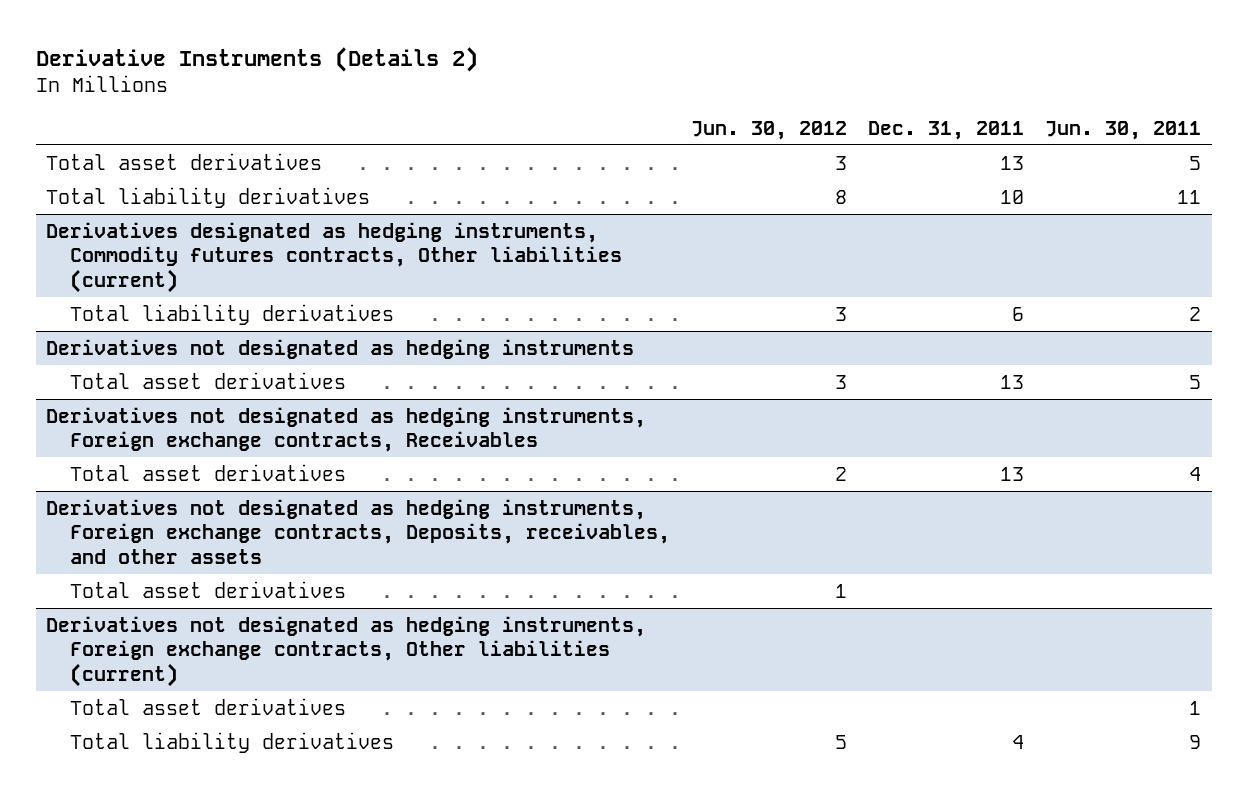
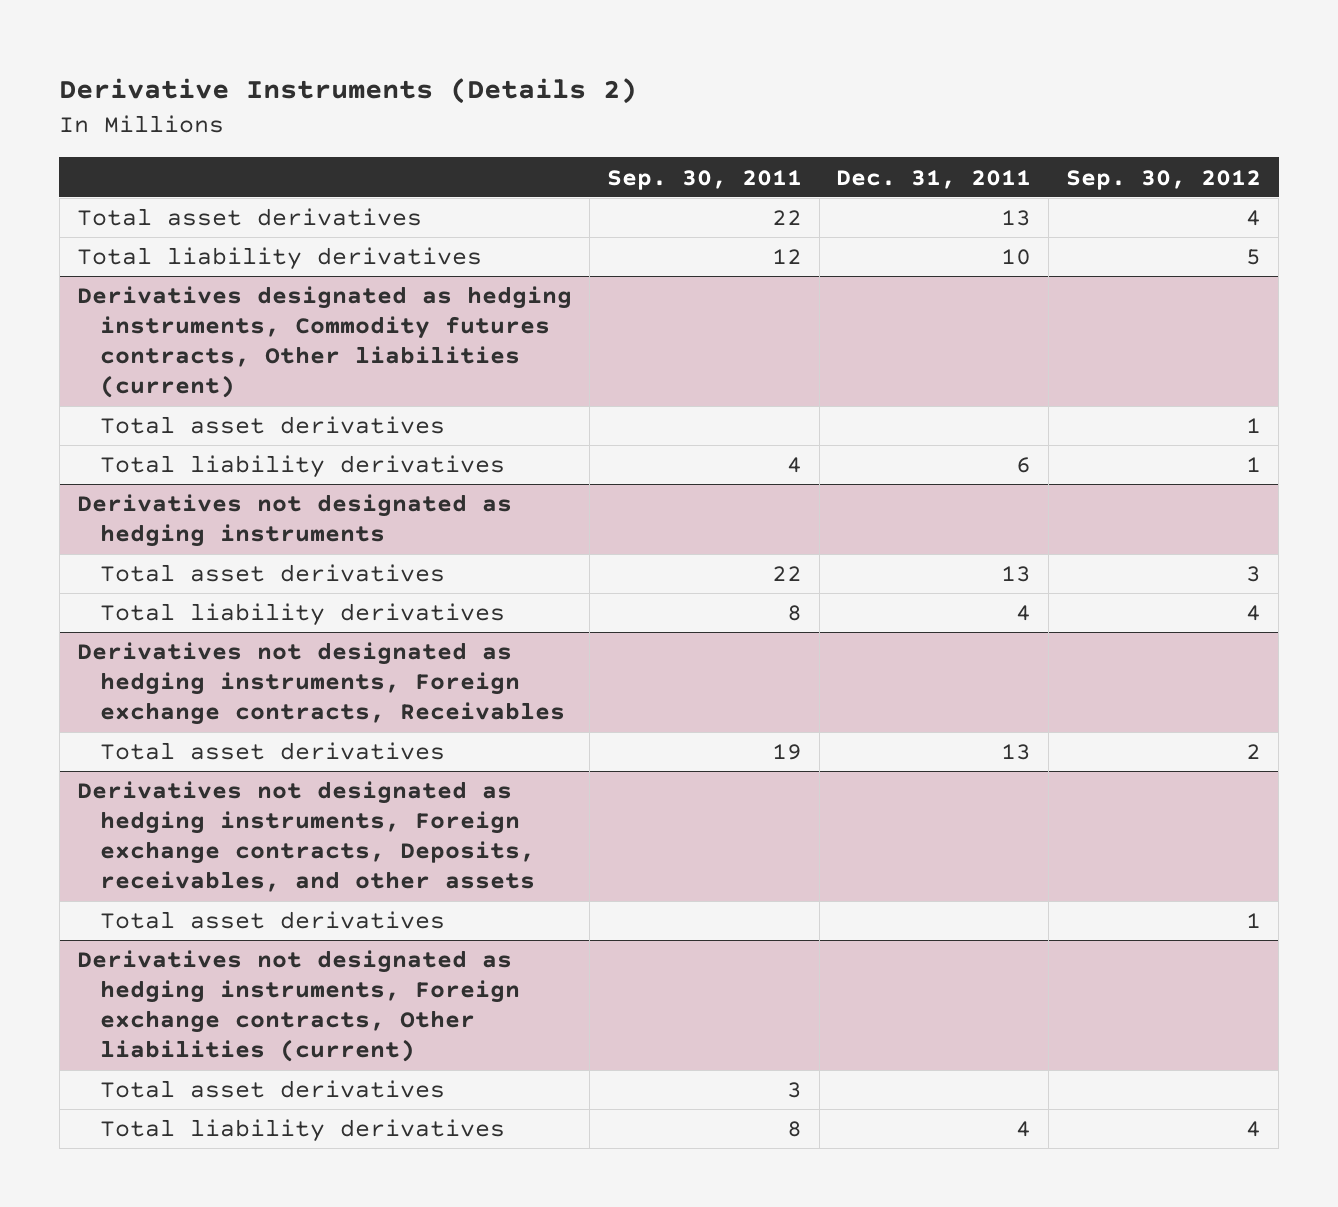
- | Jun. 30, 2012 | Dec. 31, 2011 | Jun. 30, 2011
+ | Sep. 30, 2011 | Dec. 31, 2011 | Sep. 30, 2012
@ Derivatives designated as hedging instruments, Commodity futures contracts, Other liabilities (current)
+ Total asset derivatives | | | 1
@ Derivatives not designated as hedging instruments
+ Total liability derivatives | 8 | 4 | 4

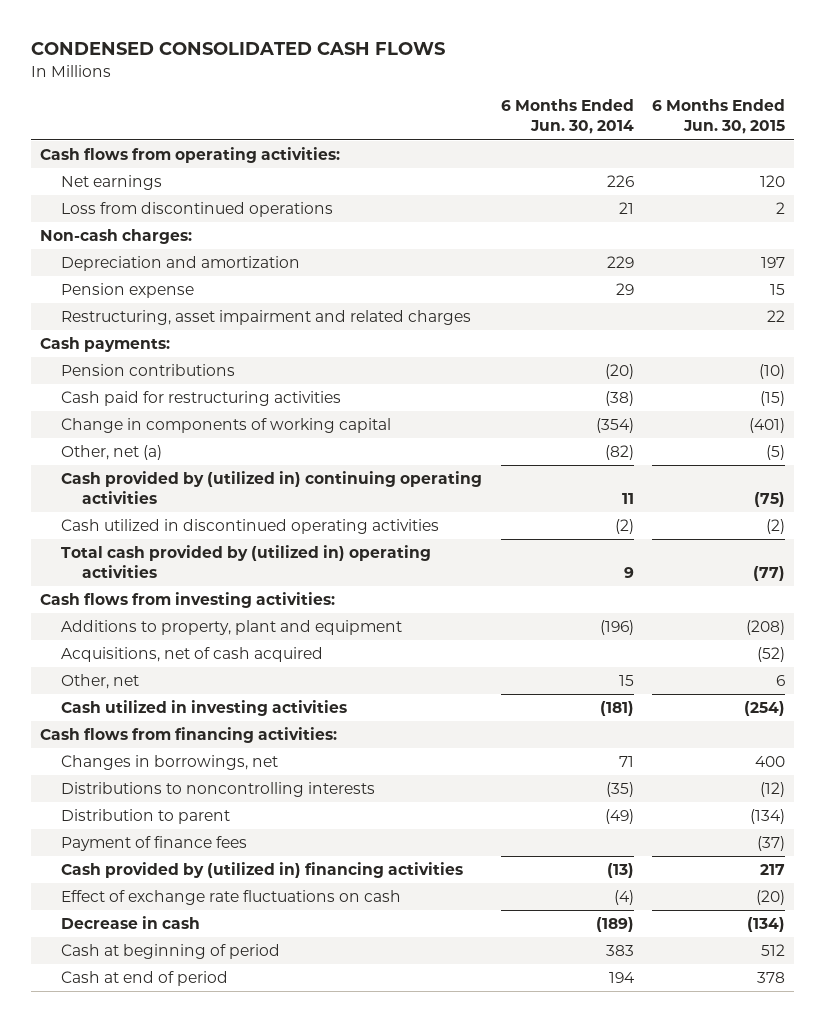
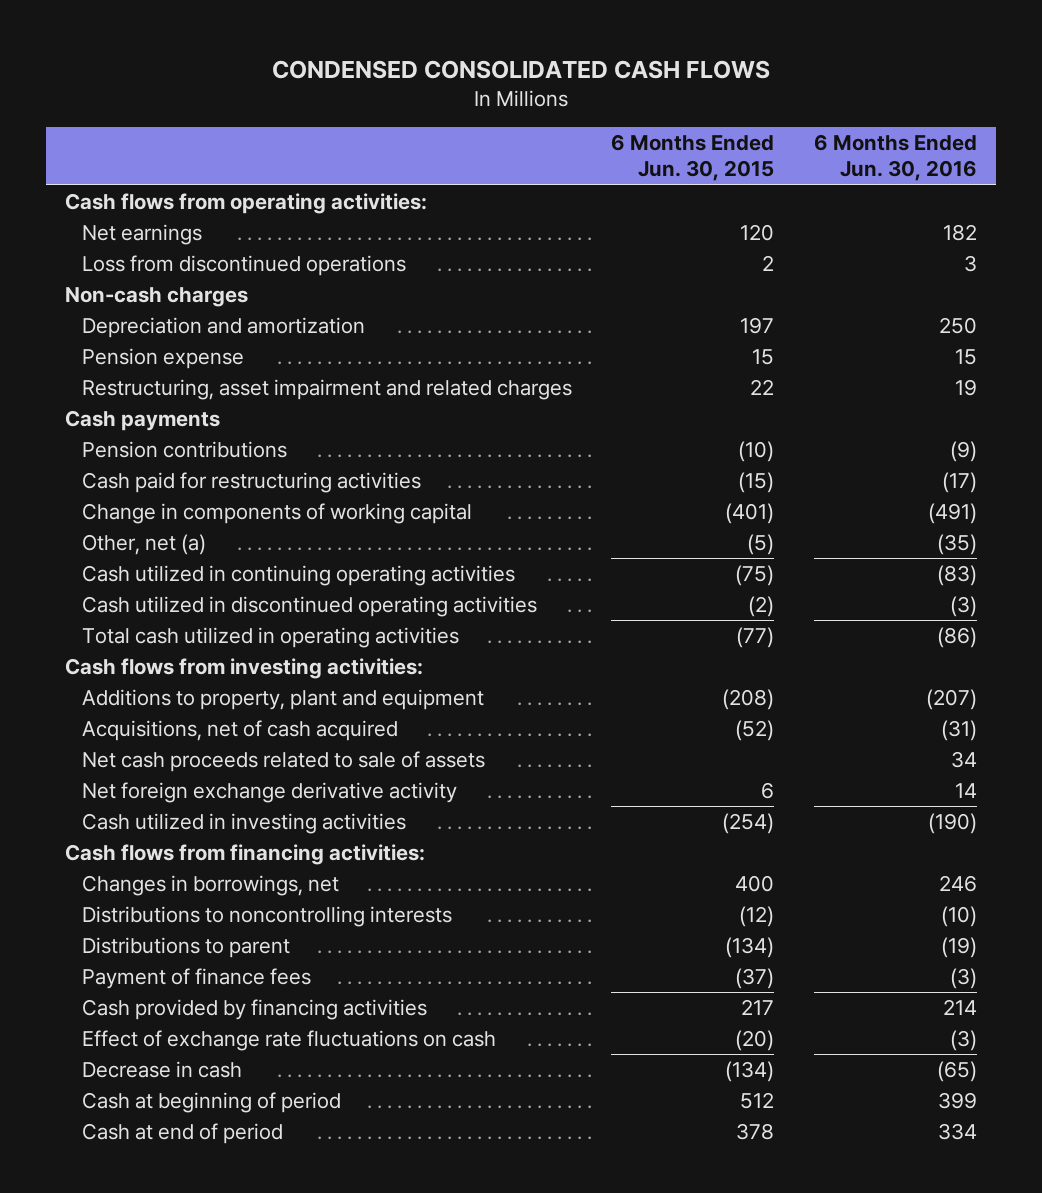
- | 6 Months Ended Jun. 30, 2014 | 6 Months Ended Jun. 30, 2015
+ | 6 Months Ended Jun. 30, 2015 | 6 Months Ended Jun. 30, 2016
- Non-cash charges:
+ Non-cash charges
- Cash payments:
+ Cash payments
- Cash provided by (utilized in) continuing operating activities | 11 | (75)
+ Cash utilized in continuing operating activities | (75) | (83)
- Total cash provided by (utilized in) operating activities | 9 | (77)
+ Total cash utilized in operating activities | (77) | (86)
- Other, net | 15 | 6
+ Net cash proceeds related to sale of assets | | 34
+ Net foreign exchange derivative activity | 6 | 14
- Distribution to parent | (49) | (134)
+ Distributions to parent | (134) | (19)
- Cash provided by (utilized in) financing activities | (13) | 217
+ Cash provided by financing activities | 217 | 214

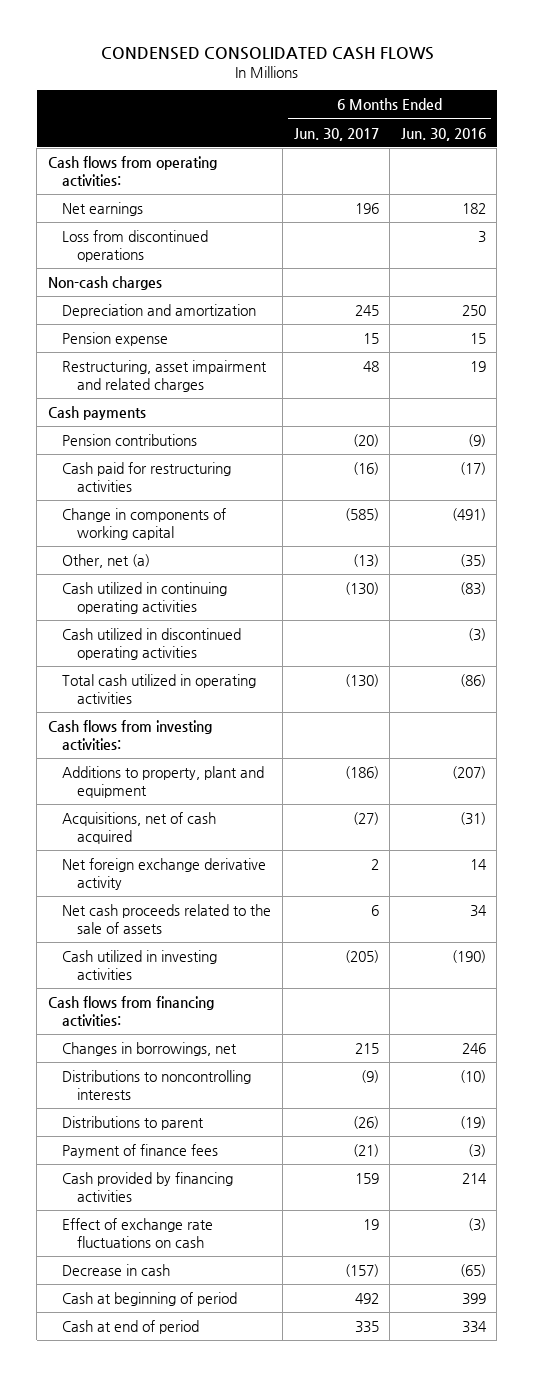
- | 6 Months Ended Jun. 30, 2015 | 6 Months Ended Jun. 30, 2016
+ | 6 Months Ended Jun. 30, 2017 | 6 Months Ended Jun. 30, 2016
- Net cash proceeds related to sale of assets | | 34
+ Net cash proceeds related to the sale of assets | 6 | 34

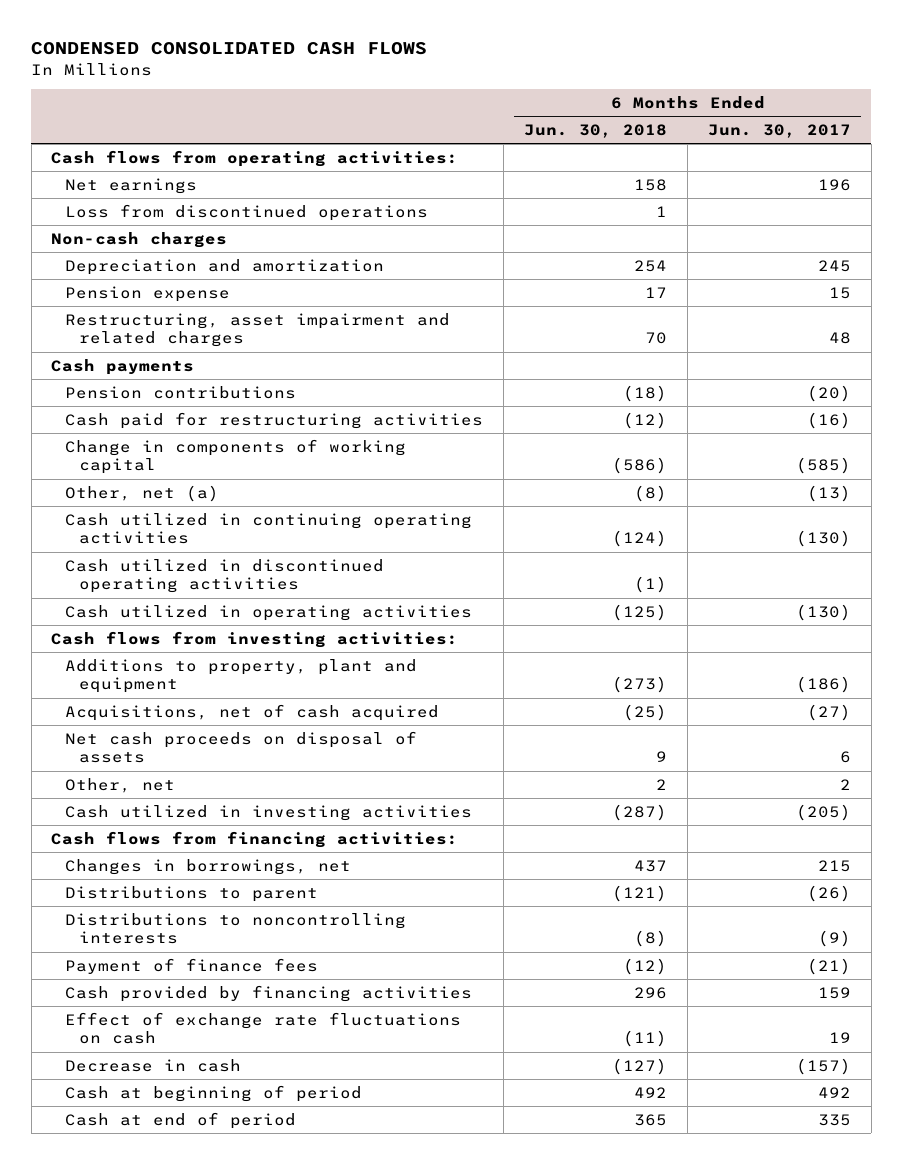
- | 6 Months Ended Jun. 30, 2017 | 6 Months Ended Jun. 30, 2016
+ | 6 Months Ended Jun. 30, 2018 | 6 Months Ended Jun. 30, 2017
- Total cash utilized in operating activities | (130) | (86)
+ Cash utilized in operating activities | (125) | (130)
- Net foreign exchange derivative activity | 2 | 14
- Net cash proceeds related to the sale of assets | 6 | 34
+ Net cash proceeds on disposal of assets | 9 | 6
+ Other, net | 2 | 2
moved down: Distributions to noncontrolling interests | (8) | (9)

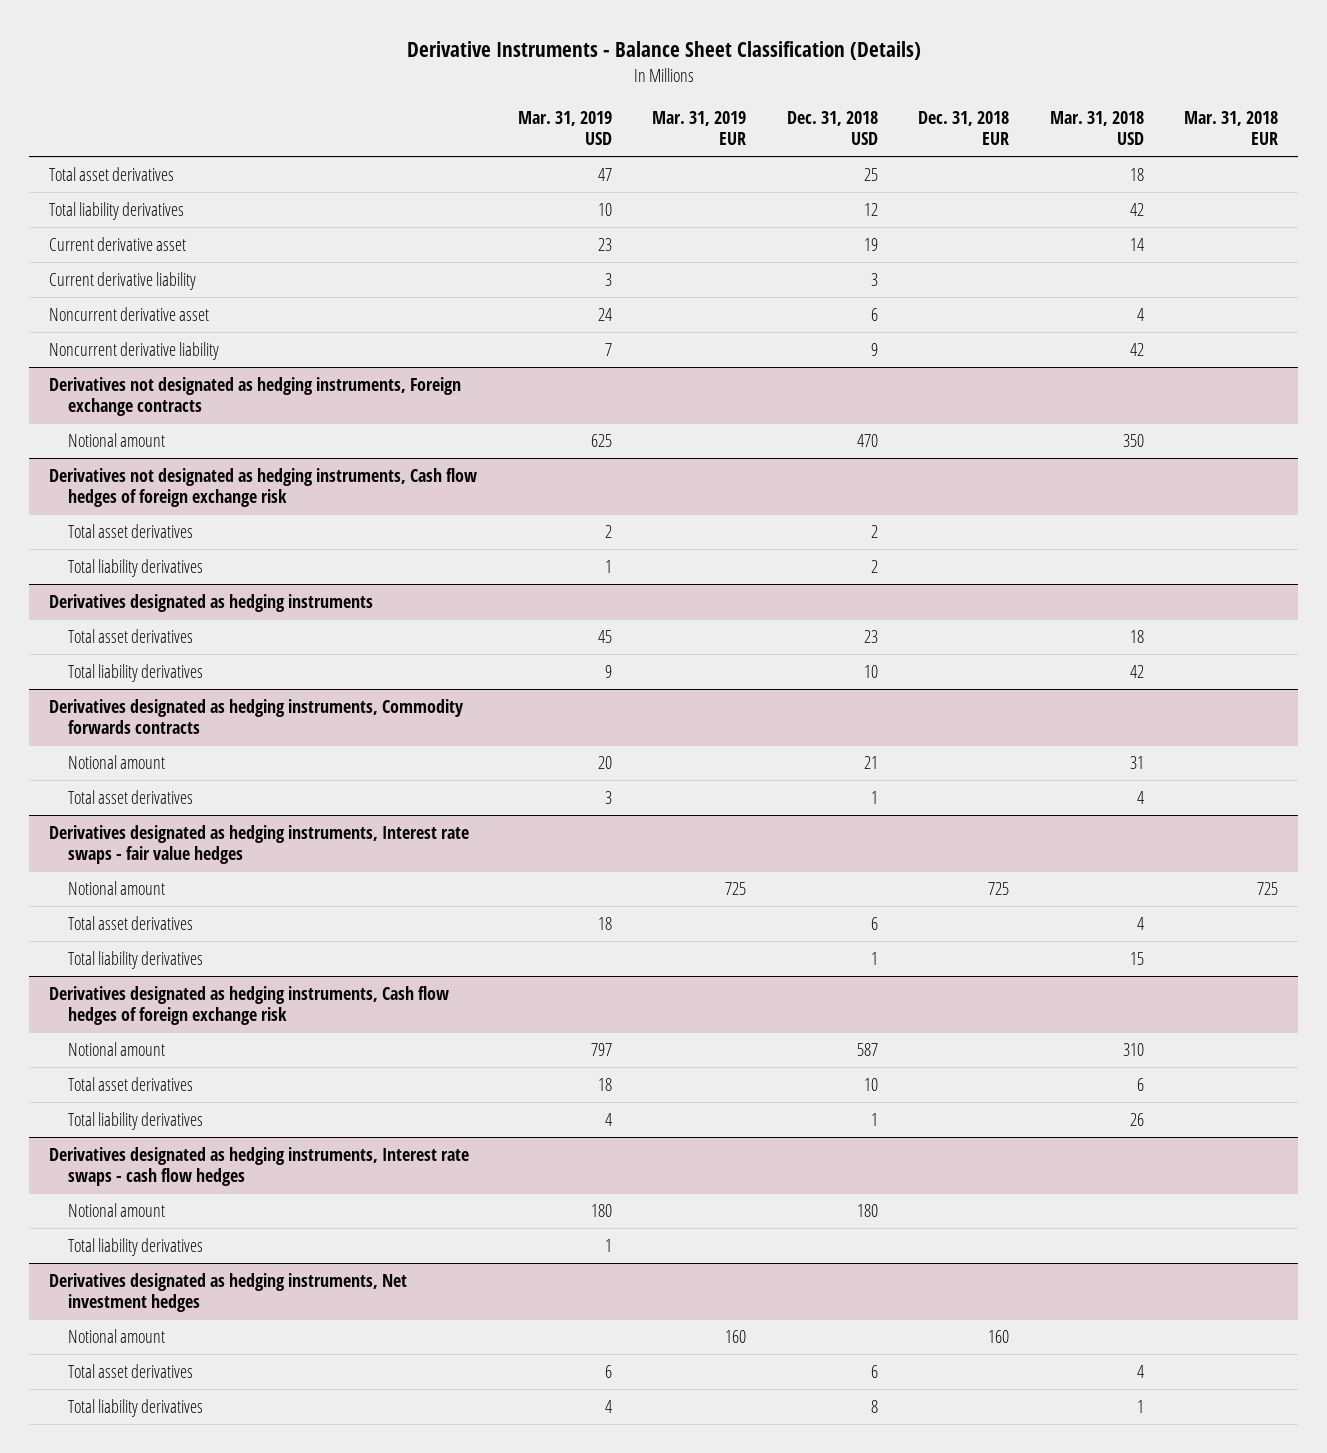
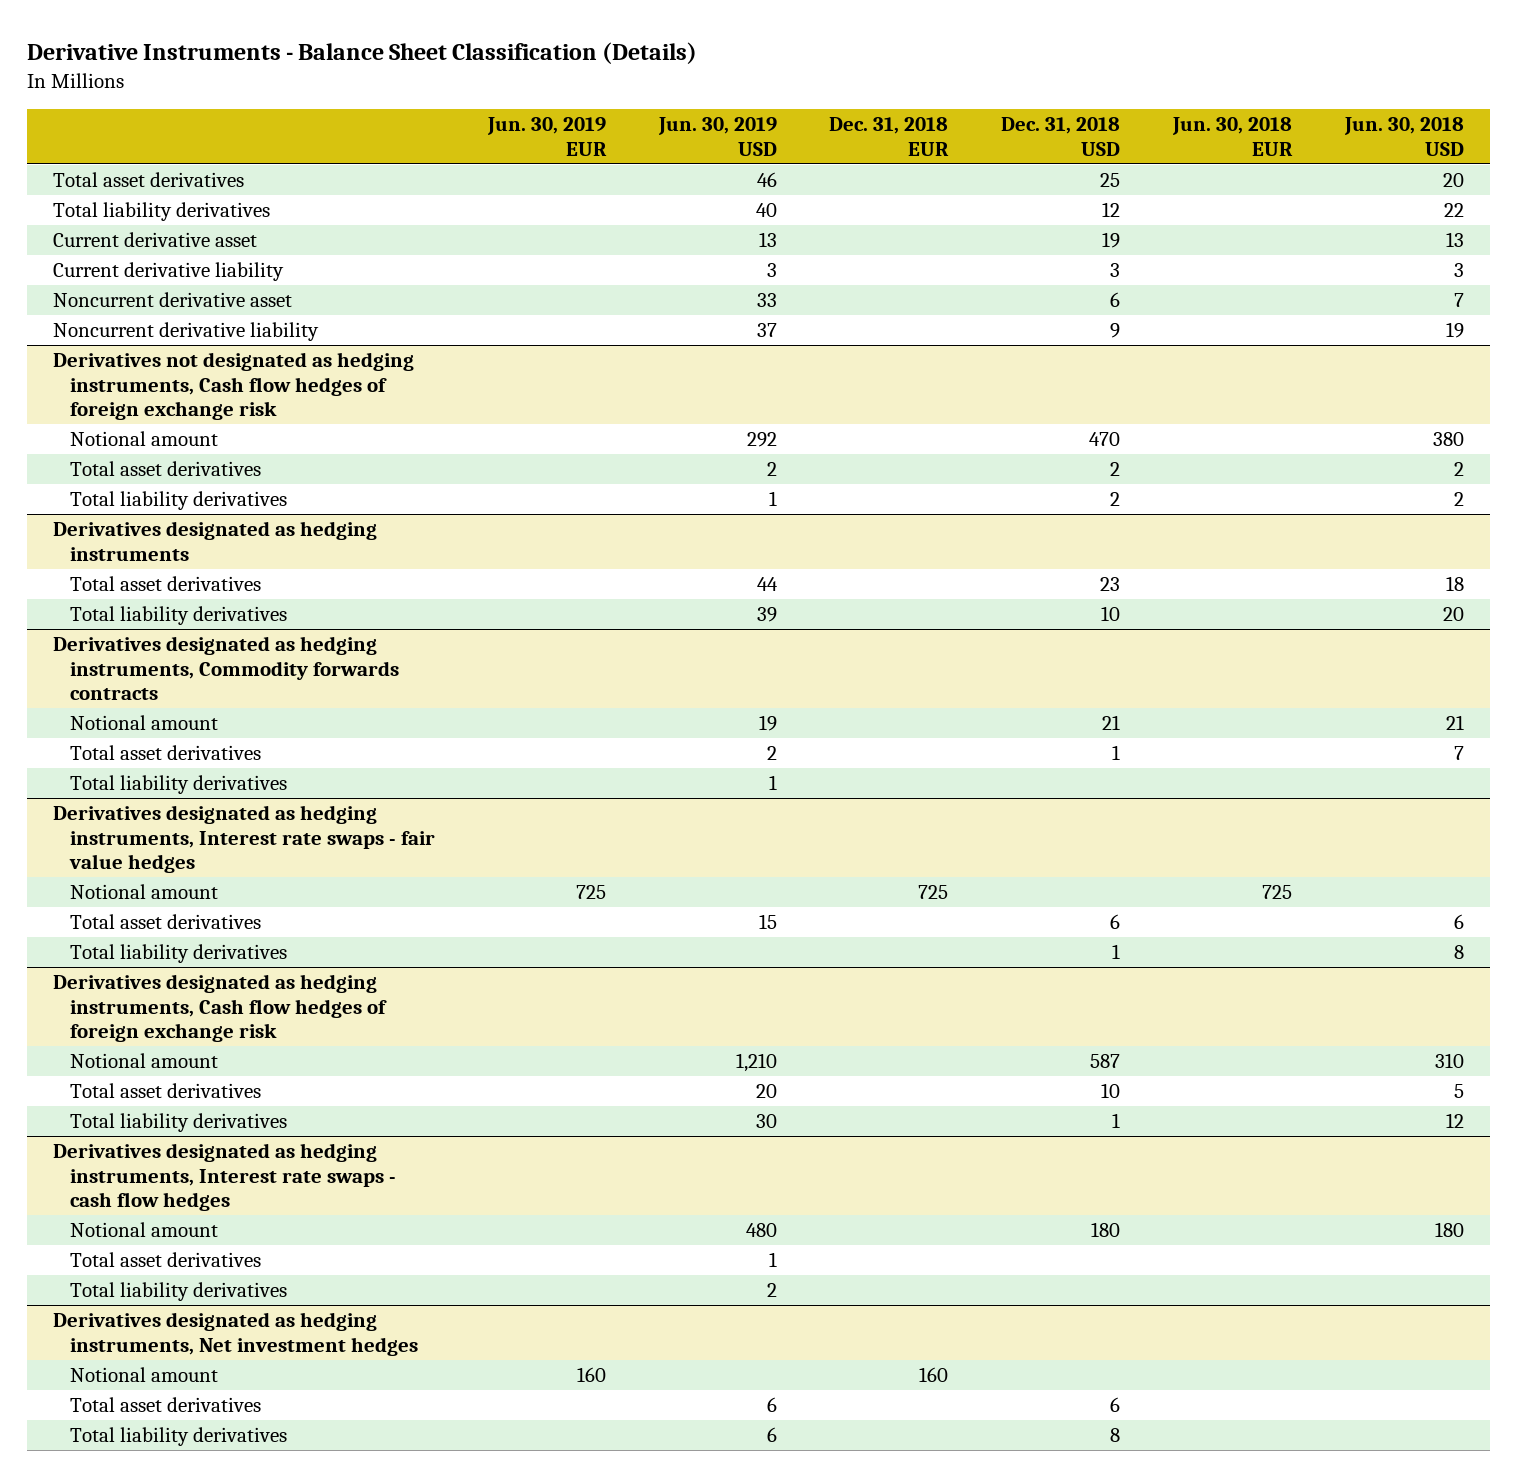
- | Mar. 31, 2019 USD | Mar. 31, 2019 EUR | Dec. 31, 2018 USD | Dec. 31, 2018 EUR | Mar. 31, 2018 USD | Mar. 31, 2018 EUR
+ | Jun. 30, 2019 EUR | Jun. 30, 2019 USD | Dec. 31, 2018 EUR | Dec. 31, 2018 USD | Jun. 30, 2018 EUR | Jun. 30, 2018 USD
- Derivatives not designated as hedging instruments, Foreign exchange contracts
- Notional amount | 625 | | 470 | | 350 |
@ Derivatives not designated as hedging instruments, Cash flow hedges of foreign exchange risk
+ Notional amount | | 292 | | 470 | | 380
@ Derivatives designated as hedging instruments, Commodity forwards contracts
+ Total liability derivatives | | 1 | | | |
@ Derivatives designated as hedging instruments, Interest rate swaps - cash flow hedges
+ Total asset derivatives | | 1 | | | |

